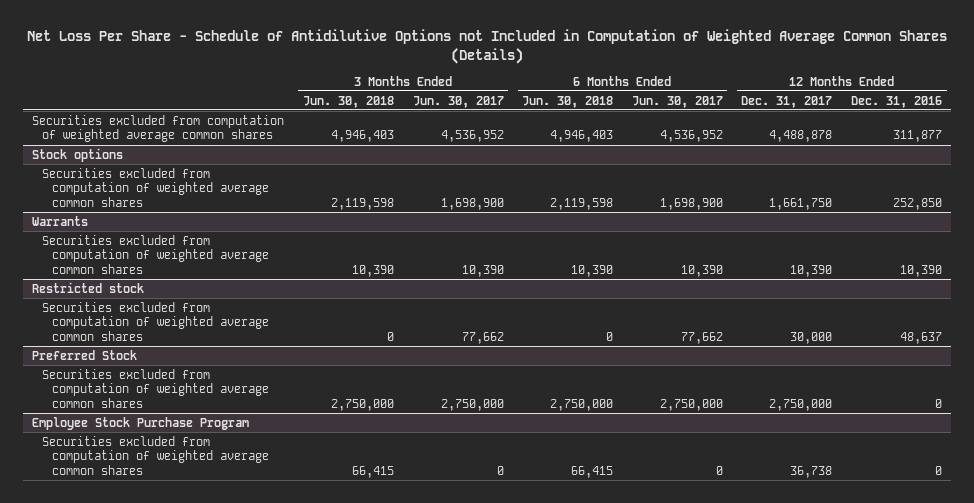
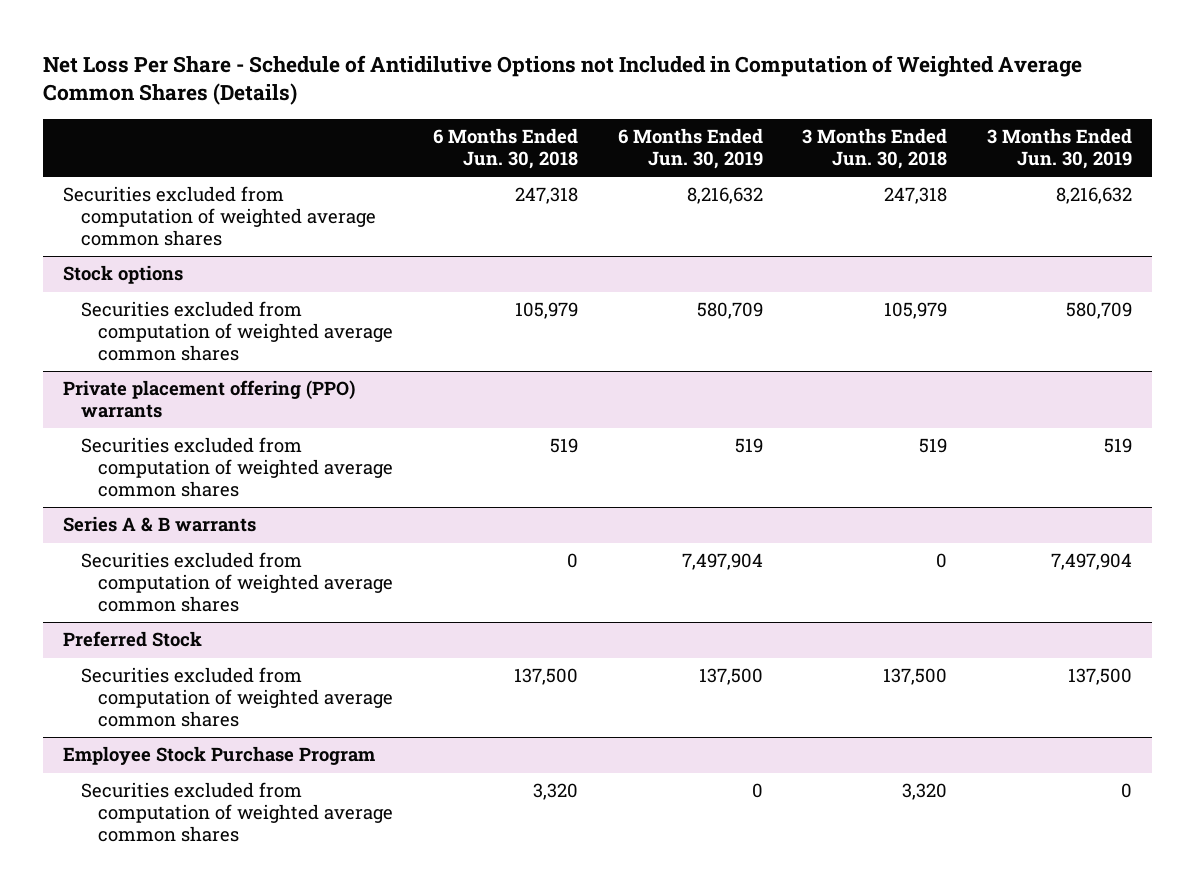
- | 3 Months Ended Jun. 30, 2018 | 3 Months Ended Jun. 30, 2017 | 6 Months Ended Jun. 30, 2018 | 6 Months Ended Jun. 30, 2017 | 12 Months Ended Dec. 31, 2017 | 12 Months Ended Dec. 31, 2016
+ | 6 Months Ended Jun. 30, 2018 | 6 Months Ended Jun. 30, 2019 | 3 Months Ended Jun. 30, 2018 | 3 Months Ended Jun. 30, 2019
- Securities excluded from computation of weighted average common shares | 4,946,403 | 4,536,952 | 4,946,403 | 4,536,952 | 4,488,878 | 311,877
+ Securities excluded from computation of weighted average common shares | 247,318 | 8,216,632 | 247,318 | 8,216,632
@ Stock options
- Securities excluded from computation of weighted average common shares | 2,119,598 | 1,698,900 | 2,119,598 | 1,698,900 | 1,661,750 | 252,850
- Warrants
- Securities excluded from computation of weighted average common shares | 10,390 | 10,390 | 10,390 | 10,390 | 10,390 | 10,390
- Restricted stock
@ Stock options
+ Securities excluded from computation of weighted average common shares | 105,979 | 580,709 | 105,979 | 580,709
+ Private placement offering (PPO) warrants
+ Securities excluded from computation of weighted average common shares | 519 | 519 | 519 | 519
+ Series A & B warrants
@ Preferred Stock
- Securities excluded from computation of weighted average common shares | 2,750,000 | 2,750,000 | 2,750,000 | 2,750,000 | 2,750,000 | 0
+ Securities excluded from computation of weighted average common shares | 137,500 | 137,500 | 137,500 | 137,500
@ Employee Stock Purchase Program
- Securities excluded from computation of weighted average common shares | 66,415 | 0 | 66,415 | 0 | 36,738 | 0
+ Securities excluded from computation of weighted average common shares | 3,320 | 0 | 3,320 | 0

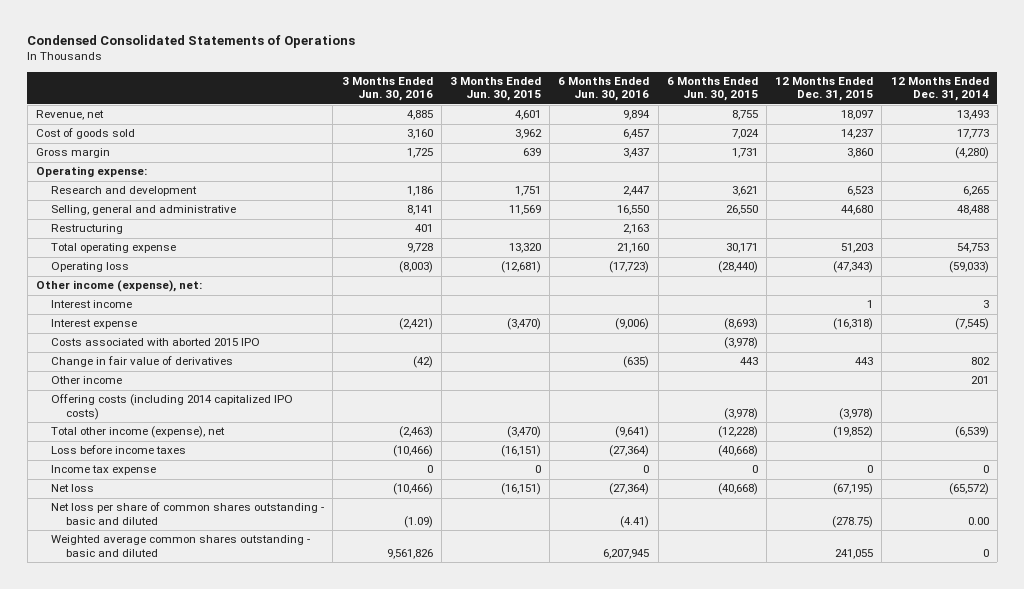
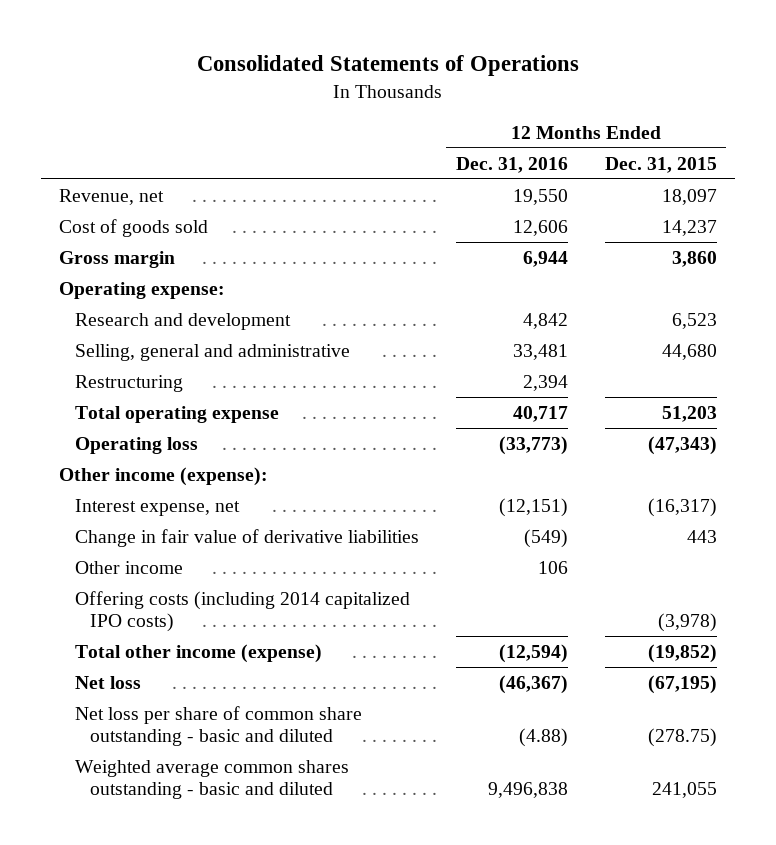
- Condensed Consolidated Statements of Operations
+ Consolidated Statements of Operations
- | 3 Months Ended Jun. 30, 2016 | 3 Months Ended Jun. 30, 2015 | 6 Months Ended Jun. 30, 2016 | 6 Months Ended Jun. 30, 2015 | 12 Months Ended Dec. 31, 2015 | 12 Months Ended Dec. 31, 2014
+ | 12 Months Ended Dec. 31, 2016 | 12 Months Ended Dec. 31, 2015
- Other income (expense), net:
- Interest income | | | | | 1 | 3
- Interest expense | (2,421) | (3,470) | (9,006) | (8,693) | (16,318) | (7,545)
- Costs associated with aborted 2015 IPO | | | | (3,978) | |
- Change in fair value of derivatives | (42) | | (635) | 443 | 443 | 802
+ Other income (expense):
+ Interest expense, net | (12,151) | (16,317)
+ Change in fair value of derivative liabilities | (549) | 443
- Total other income (expense), net | (2,463) | (3,470) | (9,641) | (12,228) | (19,852) | (6,539)
- Loss before income taxes | (10,466) | (16,151) | (27,364) | (40,668) | |
- Income tax expense | 0 | 0 | 0 | 0 | 0 | 0
+ Total other income (expense) | (12,594) | (19,852)
- Net loss per share of common shares outstanding - basic and diluted | (1.09) | | (4.41) | | (278.75) | 0.00
+ Net loss per share of common share outstanding - basic and diluted | (4.88) | (278.75)

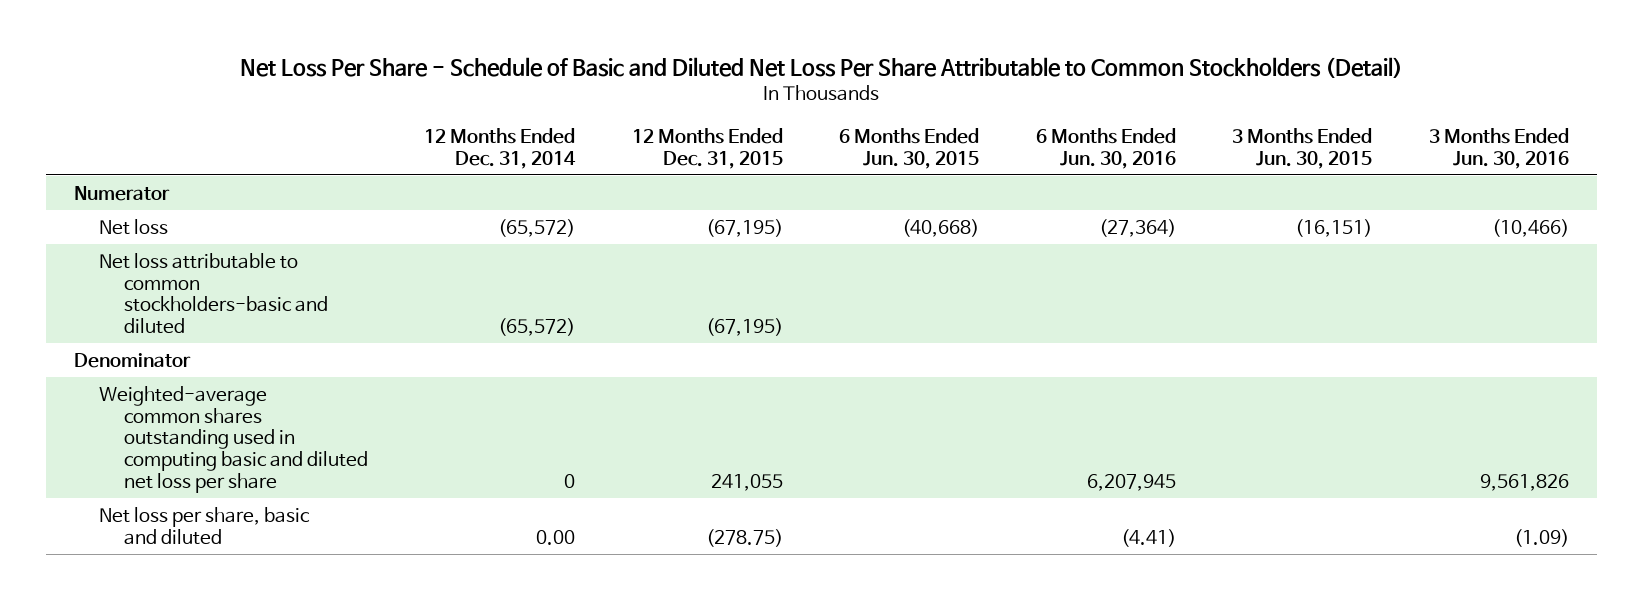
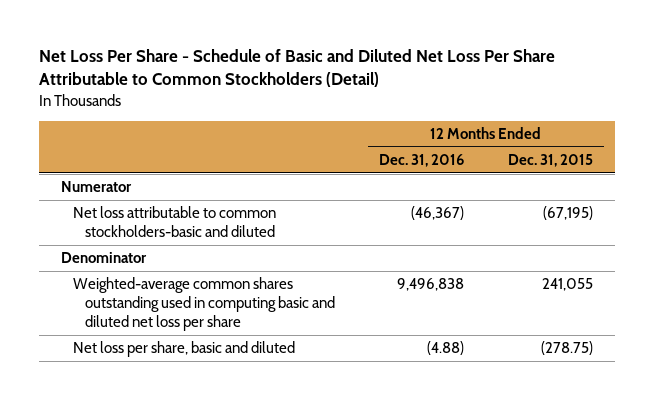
- | 12 Months Ended Dec. 31, 2014 | 12 Months Ended Dec. 31, 2015 | 6 Months Ended Jun. 30, 2015 | 6 Months Ended Jun. 30, 2016 | 3 Months Ended Jun. 30, 2015 | 3 Months Ended Jun. 30, 2016
+ | 12 Months Ended Dec. 31, 2016 | 12 Months Ended Dec. 31, 2015
- Net loss | (65,572) | (67,195) | (40,668) | (27,364) | (16,151) | (10,466)

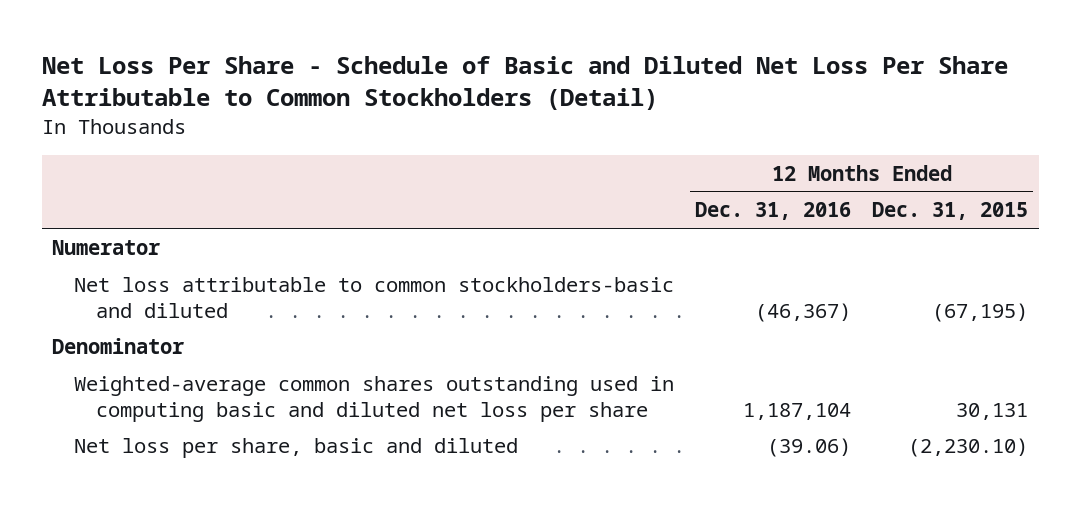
- Weighted-average common shares outstanding used in computing basic and diluted net loss per share | 9,496,838 | 241,055
- Net loss per share, basic and diluted | (4.88) | (278.75)
+ Weighted-average common shares outstanding used in computing basic and diluted net loss per share | 1,187,104 | 30,131
+ Net loss per share, basic and diluted | (39.06) | (2,230.10)

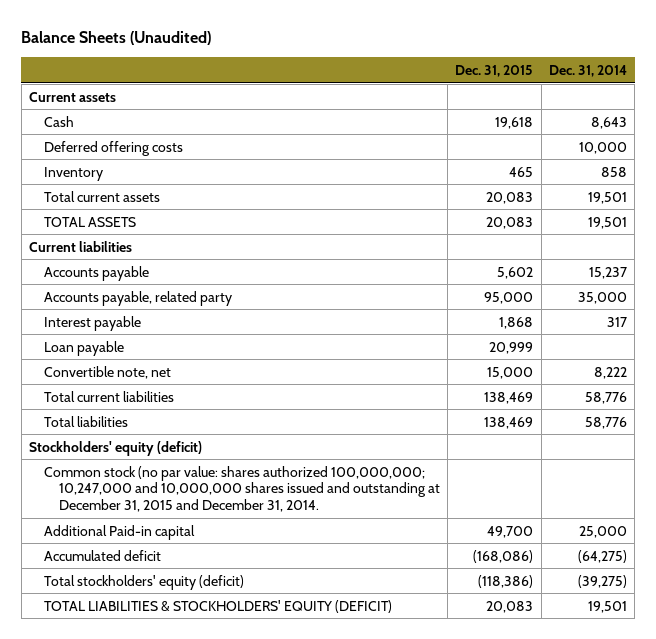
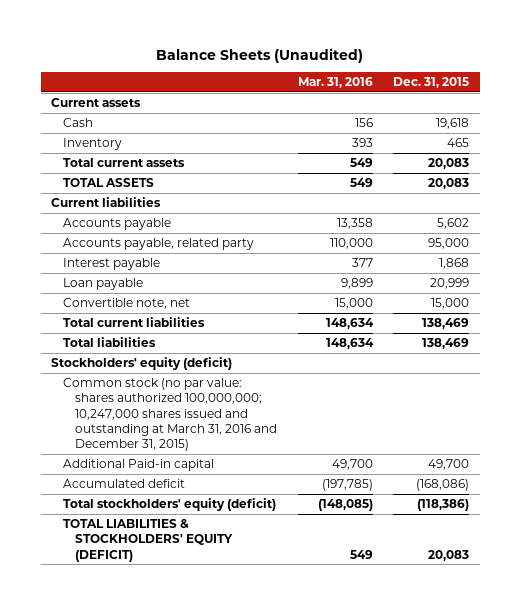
- | Dec. 31, 2015 | Dec. 31, 2014
+ | Mar. 31, 2016 | Dec. 31, 2015
- Deferred offering costs | | 10,000
- Common stock (no par value: shares authorized 100,000,000; 10,247,000 and 10,000,000 shares issued and outstanding at December 31, 2015 and December 31, 2014.
+ Common stock (no par value: shares authorized 100,000,000; 10,247,000 shares issued and outstanding at March 31, 2016 and December 31, 2015)

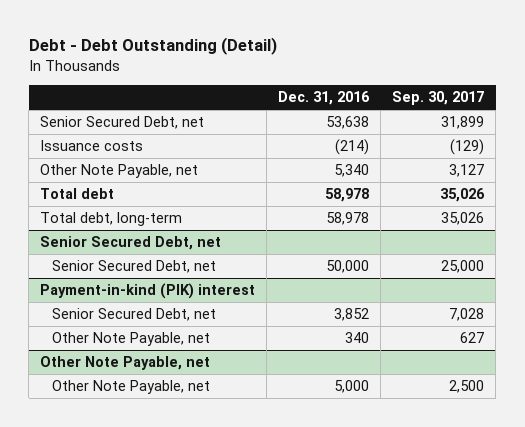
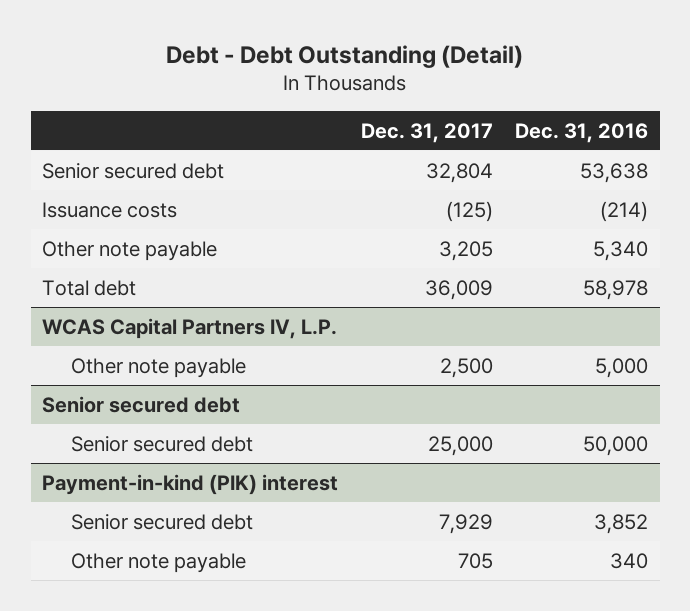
- | Dec. 31, 2016 | Sep. 30, 2017
+ | Dec. 31, 2017 | Dec. 31, 2016
- Senior Secured Debt, net | 53,638 | 31,899
+ Senior secured debt | 32,804 | 53,638
- Other Note Payable, net | 5,340 | 3,127
+ Other note payable | 3,205 | 5,340
- Total debt, long-term | 58,978 | 35,026
- Senior Secured Debt, net
- Senior Secured Debt, net | 50,000 | 25,000
+ WCAS Capital Partners IV, L.P.
+ Other note payable | 2,500 | 5,000
+ Senior secured debt
+ Senior secured debt | 25,000 | 50,000
@ Payment-in-kind (PIK) interest
- Senior Secured Debt, net | 3,852 | 7,028
- Other Note Payable, net | 340 | 627
- Other Note Payable, net
- Other Note Payable, net | 5,000 | 2,500
@ Payment-in-kind (PIK) interest
+ Senior secured debt | 7,929 | 3,852
+ Other note payable | 705 | 340

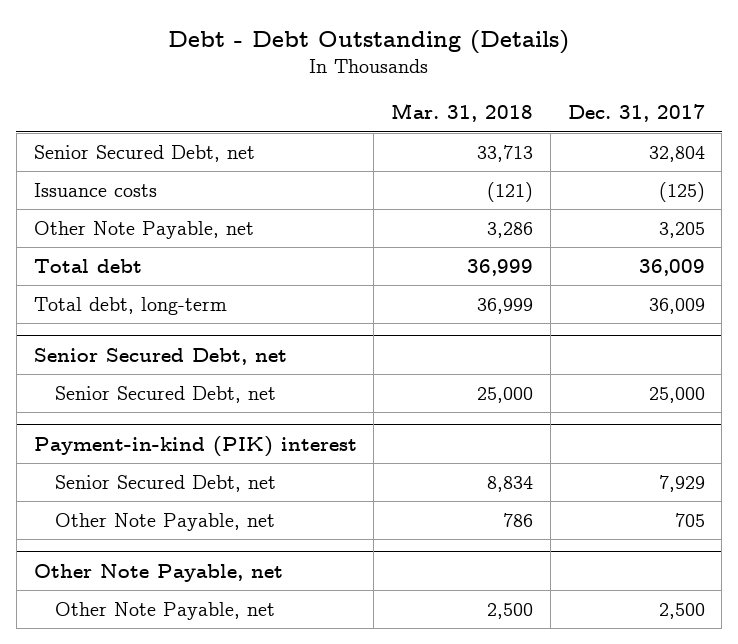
- Debt - Debt Outstanding (Detail)
+ Debt - Debt Outstanding (Details)
- | Dec. 31, 2017 | Dec. 31, 2016
+ | Mar. 31, 2018 | Dec. 31, 2017
- Senior secured debt | 32,804 | 53,638
+ Senior Secured Debt, net | 33,713 | 32,804
- Other note payable | 3,205 | 5,340
+ Other Note Payable, net | 3,286 | 3,205
- WCAS Capital Partners IV, L.P.
- Other note payable | 2,500 | 5,000
- Senior secured debt
- Senior secured debt | 25,000 | 50,000
+ Total debt, long-term | 36,999 | 36,009
+ Senior Secured Debt, net
+ Senior Secured Debt, net | 25,000 | 25,000
@ Payment-in-kind (PIK) interest
- Senior secured debt | 7,929 | 3,852
- Other note payable | 705 | 340
+ Senior Secured Debt, net | 8,834 | 7,929
+ Other Note Payable, net | 786 | 705
+ Other Note Payable, net
+ Other Note Payable, net | 2,500 | 2,500

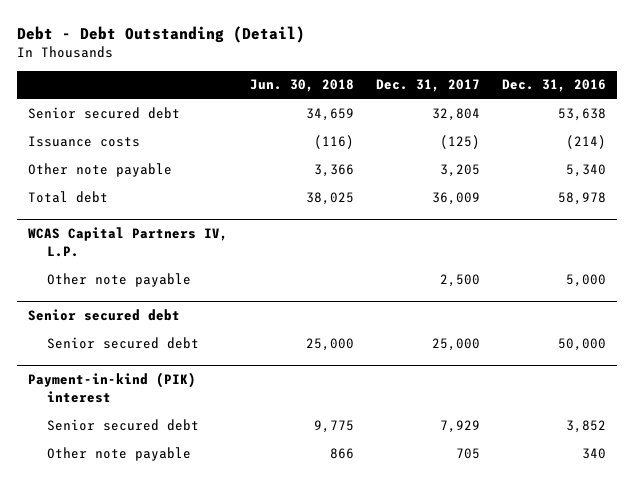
- Debt - Debt Outstanding (Details)
+ Debt - Debt Outstanding (Detail)
- | Mar. 31, 2018 | Dec. 31, 2017
+ | Jun. 30, 2018 | Dec. 31, 2017 | Dec. 31, 2016
- Senior Secured Debt, net | 33,713 | 32,804
+ Senior secured debt | 34,659 | 32,804 | 53,638
- Other Note Payable, net | 3,286 | 3,205
+ Other note payable | 3,366 | 3,205 | 5,340
- Total debt, long-term | 36,999 | 36,009
- Senior Secured Debt, net
- Senior Secured Debt, net | 25,000 | 25,000
+ WCAS Capital Partners IV, L.P.
+ Other note payable | | 2,500 | 5,000
+ Senior secured debt
+ Senior secured debt | 25,000 | 25,000 | 50,000
@ Payment-in-kind (PIK) interest
- Senior Secured Debt, net | 8,834 | 7,929
- Other Note Payable, net | 786 | 705
- Other Note Payable, net
- Other Note Payable, net | 2,500 | 2,500
@ Payment-in-kind (PIK) interest
+ Senior secured debt | 9,775 | 7,929 | 3,852
+ Other note payable | 866 | 705 | 340

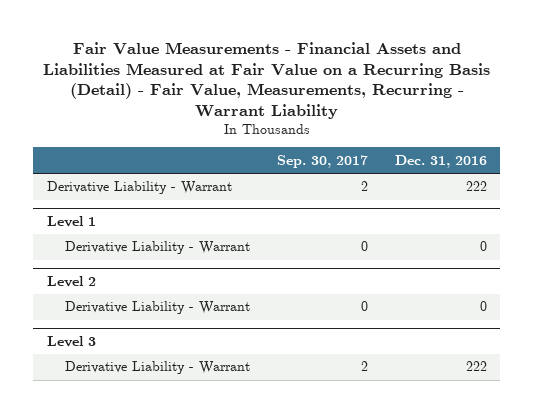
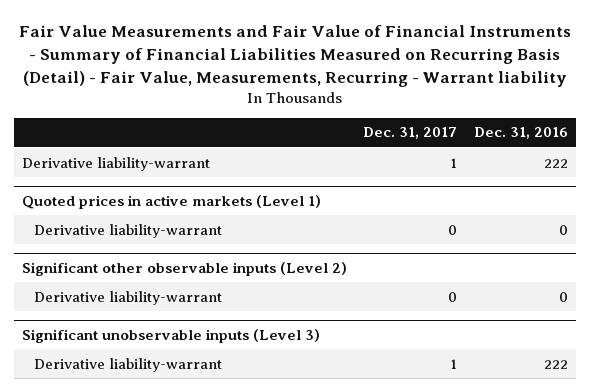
- Fair Value Measurements - Financial Assets and Liabilities Measured at Fair Value on a Recurring Basis (Detail) - Fair Value, Measurements, Recurring - Warrant Liability
+ Fair Value Measurements and Fair Value of Financial Instruments - Summary of Financial Liabilities Measured on Recurring Basis (Detail) - Fair Value, Measurements, Recurring - Warrant liability
- | Sep. 30, 2017 | Dec. 31, 2016
+ | Dec. 31, 2017 | Dec. 31, 2016
- Derivative Liability - Warrant | 2 | 222
- Level 1
- Derivative Liability - Warrant | 0 | 0
- Level 2
- Derivative Liability - Warrant | 0 | 0
- Level 3
- Derivative Liability - Warrant | 2 | 222
+ Derivative liability-warrant | 1 | 222
+ Quoted prices in active markets (Level 1)
+ Derivative liability-warrant | 0 | 0
+ Significant other observable inputs (Level 2)
+ Derivative liability-warrant | 0 | 0
+ Significant unobservable inputs (Level 3)
+ Derivative liability-warrant | 1 | 222

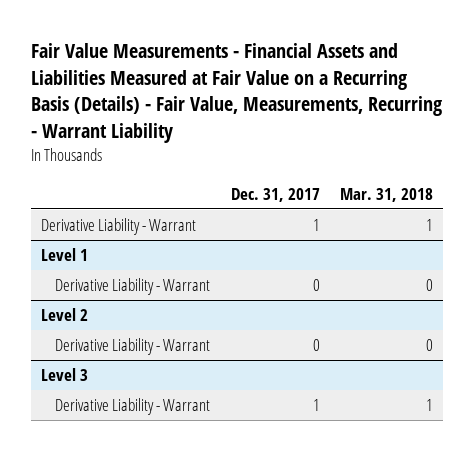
- Fair Value Measurements and Fair Value of Financial Instruments - Summary of Financial Liabilities Measured on Recurring Basis (Detail) - Fair Value, Measurements, Recurring - Warrant liability
+ Fair Value Measurements - Financial Assets and Liabilities Measured at Fair Value on a Recurring Basis (Details) - Fair Value, Measurements, Recurring - Warrant Liability
- | Dec. 31, 2017 | Dec. 31, 2016
+ | Dec. 31, 2017 | Mar. 31, 2018
- Derivative liability-warrant | 1 | 222
- Quoted prices in active markets (Level 1)
- Derivative liability-warrant | 0 | 0
- Significant other observable inputs (Level 2)
- Derivative liability-warrant | 0 | 0
- Significant unobservable inputs (Level 3)
- Derivative liability-warrant | 1 | 222
+ Derivative Liability - Warrant | 1 | 1
+ Level 1
+ Derivative Liability - Warrant | 0 | 0
+ Level 2
+ Derivative Liability - Warrant | 0 | 0
+ Level 3
+ Derivative Liability - Warrant | 1 | 1

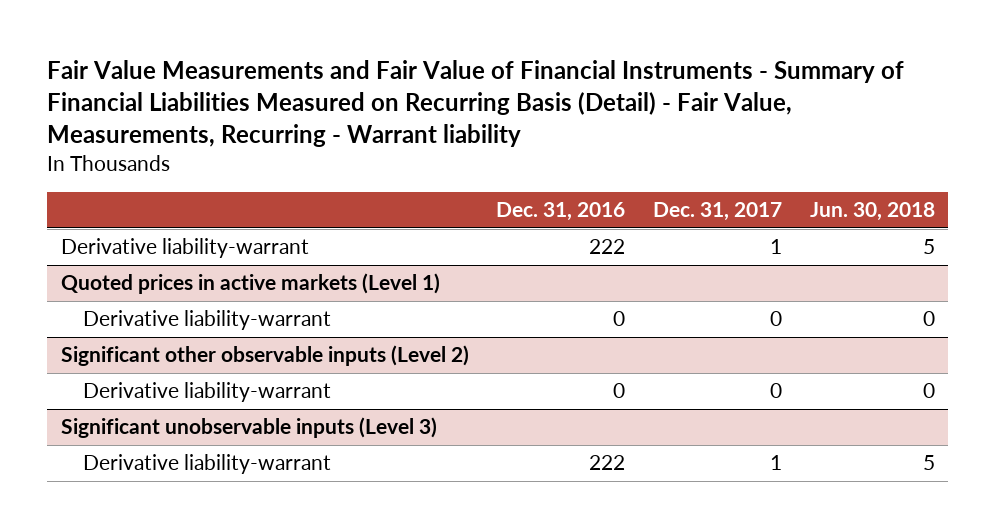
- Fair Value Measurements - Financial Assets and Liabilities Measured at Fair Value on a Recurring Basis (Details) - Fair Value, Measurements, Recurring - Warrant Liability
+ Fair Value Measurements and Fair Value of Financial Instruments - Summary of Financial Liabilities Measured on Recurring Basis (Detail) - Fair Value, Measurements, Recurring - Warrant liability
- | Dec. 31, 2017 | Mar. 31, 2018
+ | Dec. 31, 2016 | Dec. 31, 2017 | Jun. 30, 2018
- Derivative Liability - Warrant | 1 | 1
- Level 1
- Derivative Liability - Warrant | 0 | 0
- Level 2
- Derivative Liability - Warrant | 0 | 0
- Level 3
- Derivative Liability - Warrant | 1 | 1
+ Derivative liability-warrant | 222 | 1 | 5
+ Quoted prices in active markets (Level 1)
+ Derivative liability-warrant | 0 | 0 | 0
+ Significant other observable inputs (Level 2)
+ Derivative liability-warrant | 0 | 0 | 0
+ Significant unobservable inputs (Level 3)
+ Derivative liability-warrant | 222 | 1 | 5

